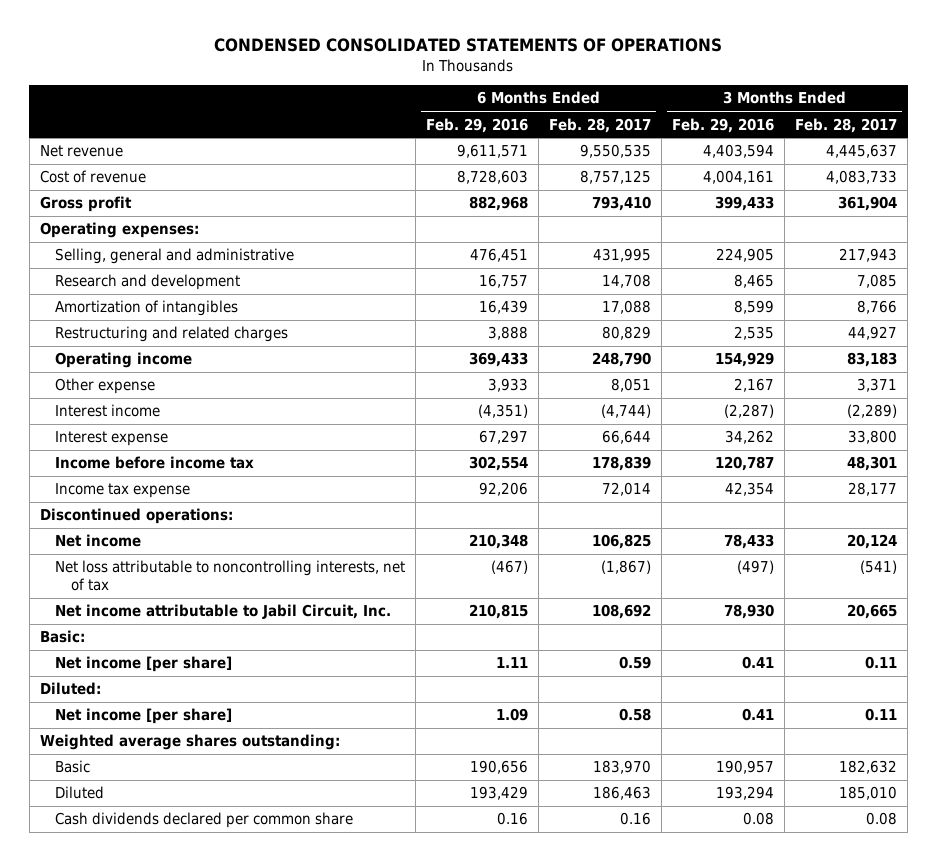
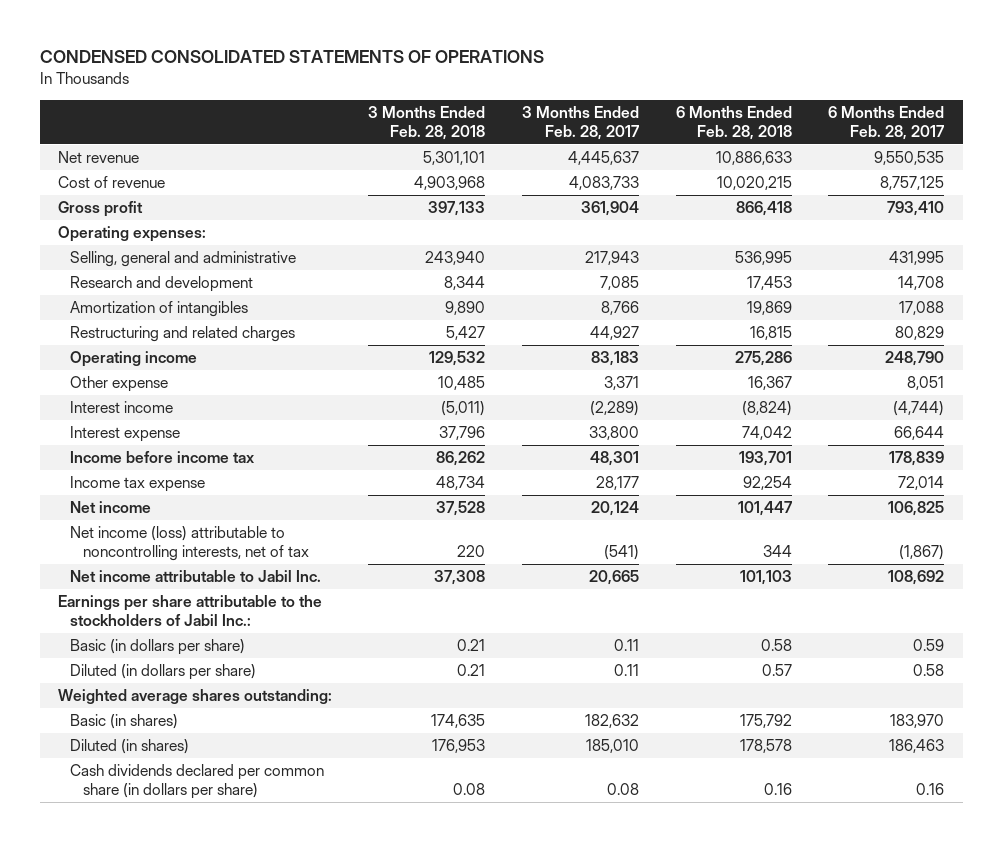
- | 6 Months Ended Feb. 29, 2016 | 6 Months Ended Feb. 28, 2017 | 3 Months Ended Feb. 29, 2016 | 3 Months Ended Feb. 28, 2017
+ | 3 Months Ended Feb. 28, 2018 | 3 Months Ended Feb. 28, 2017 | 6 Months Ended Feb. 28, 2018 | 6 Months Ended Feb. 28, 2017
- Discontinued operations:
- Net loss attributable to noncontrolling interests, net of tax | (467) | (1,867) | (497) | (541)
- Net income attributable to Jabil Circuit, Inc. | 210,815 | 108,692 | 78,930 | 20,665
- Basic:
- Net income [per share] | 1.11 | 0.59 | 0.41 | 0.11
- Diluted:
- Net income [per share] | 1.09 | 0.58 | 0.41 | 0.11
+ Net income (loss) attributable to noncontrolling interests, net of tax | 220 | (541) | 344 | (1,867)
+ Net income attributable to Jabil Inc. | 37,308 | 20,665 | 101,103 | 108,692
+ Earnings per share attributable to the stockholders of Jabil Inc.:
+ Basic (in dollars per share) | 0.21 | 0.11 | 0.58 | 0.59
+ Diluted (in dollars per share) | 0.21 | 0.11 | 0.57 | 0.58
- Basic | 190,656 | 183,970 | 190,957 | 182,632
- Diluted | 193,429 | 186,463 | 193,294 | 185,010
- Cash dividends declared per common share | 0.16 | 0.16 | 0.08 | 0.08
+ Basic (in shares) | 174,635 | 182,632 | 175,792 | 183,970
+ Diluted (in shares) | 176,953 | 185,010 | 178,578 | 186,463
+ Cash dividends declared per common share (in dollars per share) | 0.08 | 0.08 | 0.16 | 0.16

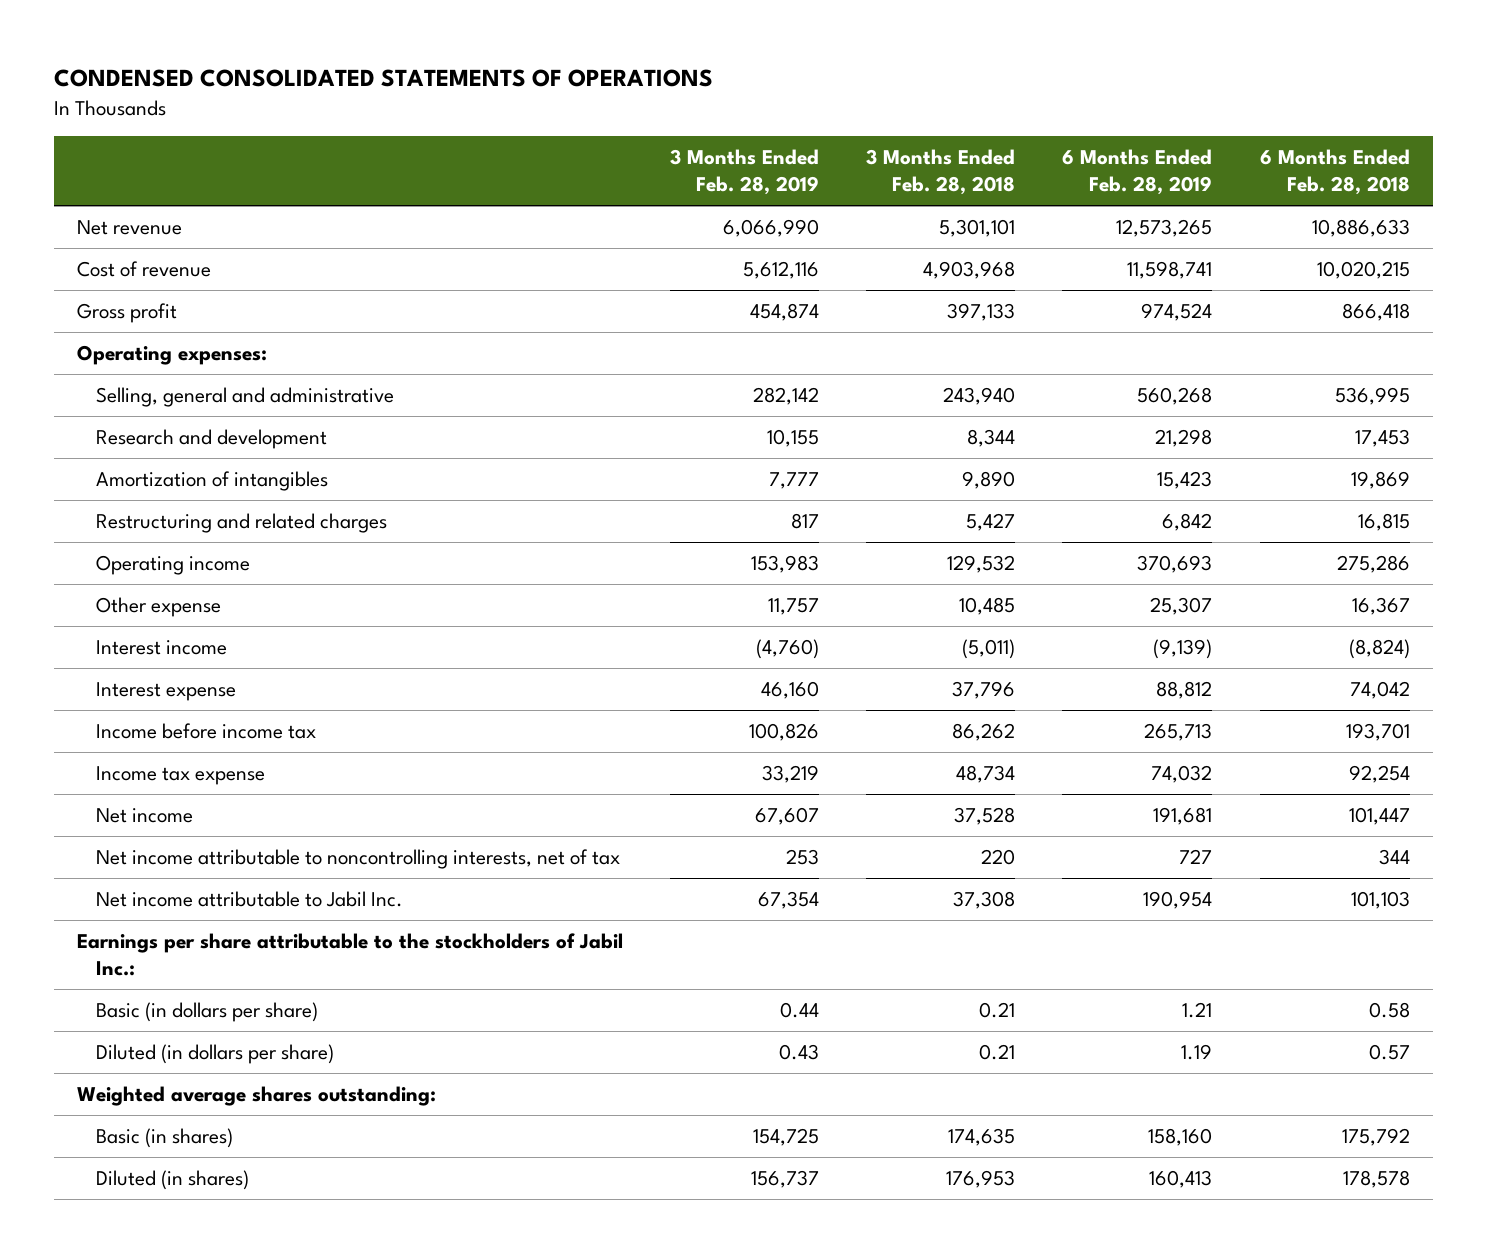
- | 3 Months Ended Feb. 28, 2018 | 3 Months Ended Feb. 28, 2017 | 6 Months Ended Feb. 28, 2018 | 6 Months Ended Feb. 28, 2017
+ | 3 Months Ended Feb. 28, 2019 | 3 Months Ended Feb. 28, 2018 | 6 Months Ended Feb. 28, 2019 | 6 Months Ended Feb. 28, 2018
- Net income (loss) attributable to noncontrolling interests, net of tax | 220 | (541) | 344 | (1,867)
+ Net income attributable to noncontrolling interests, net of tax | 253 | 220 | 727 | 344
- Cash dividends declared per common share (in dollars per share) | 0.08 | 0.08 | 0.16 | 0.16

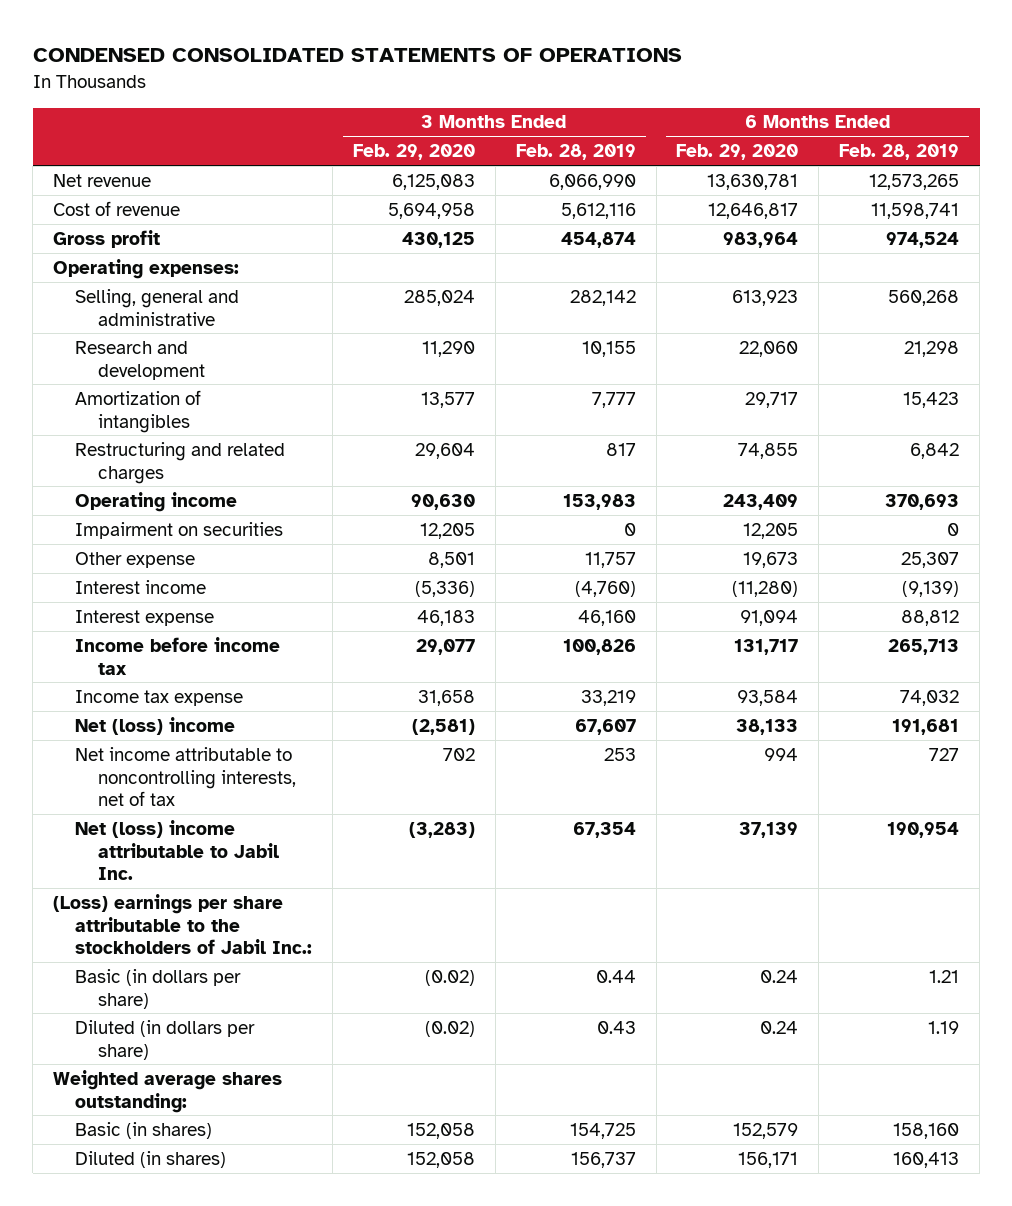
- | 3 Months Ended Feb. 28, 2019 | 3 Months Ended Feb. 28, 2018 | 6 Months Ended Feb. 28, 2019 | 6 Months Ended Feb. 28, 2018
+ | 3 Months Ended Feb. 29, 2020 | 3 Months Ended Feb. 28, 2019 | 6 Months Ended Feb. 29, 2020 | 6 Months Ended Feb. 28, 2019
+ Impairment on securities | 12,205 | 0 | 12,205 | 0
- Net income | 67,607 | 37,528 | 191,681 | 101,447
+ Net (loss) income | (2,581) | 67,607 | 38,133 | 191,681
- Net income attributable to Jabil Inc. | 67,354 | 37,308 | 190,954 | 101,103
- Earnings per share attributable to the stockholders of Jabil Inc.:
+ Net (loss) income attributable to Jabil Inc. | (3,283) | 67,354 | 37,139 | 190,954
+ (Loss) earnings per share attributable to the stockholders of Jabil Inc.:

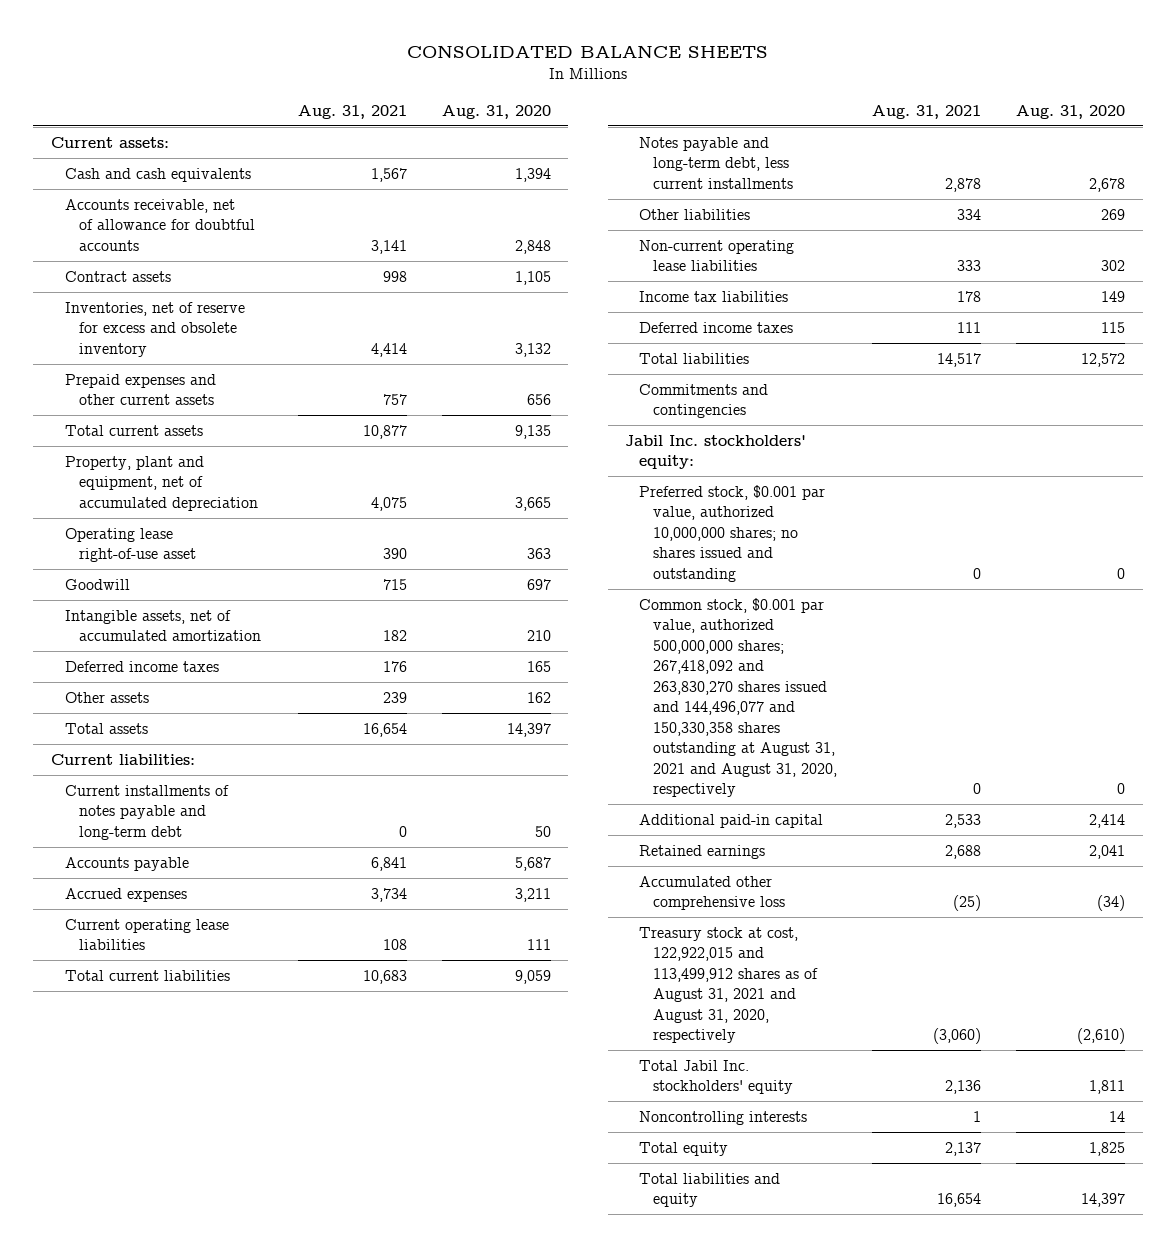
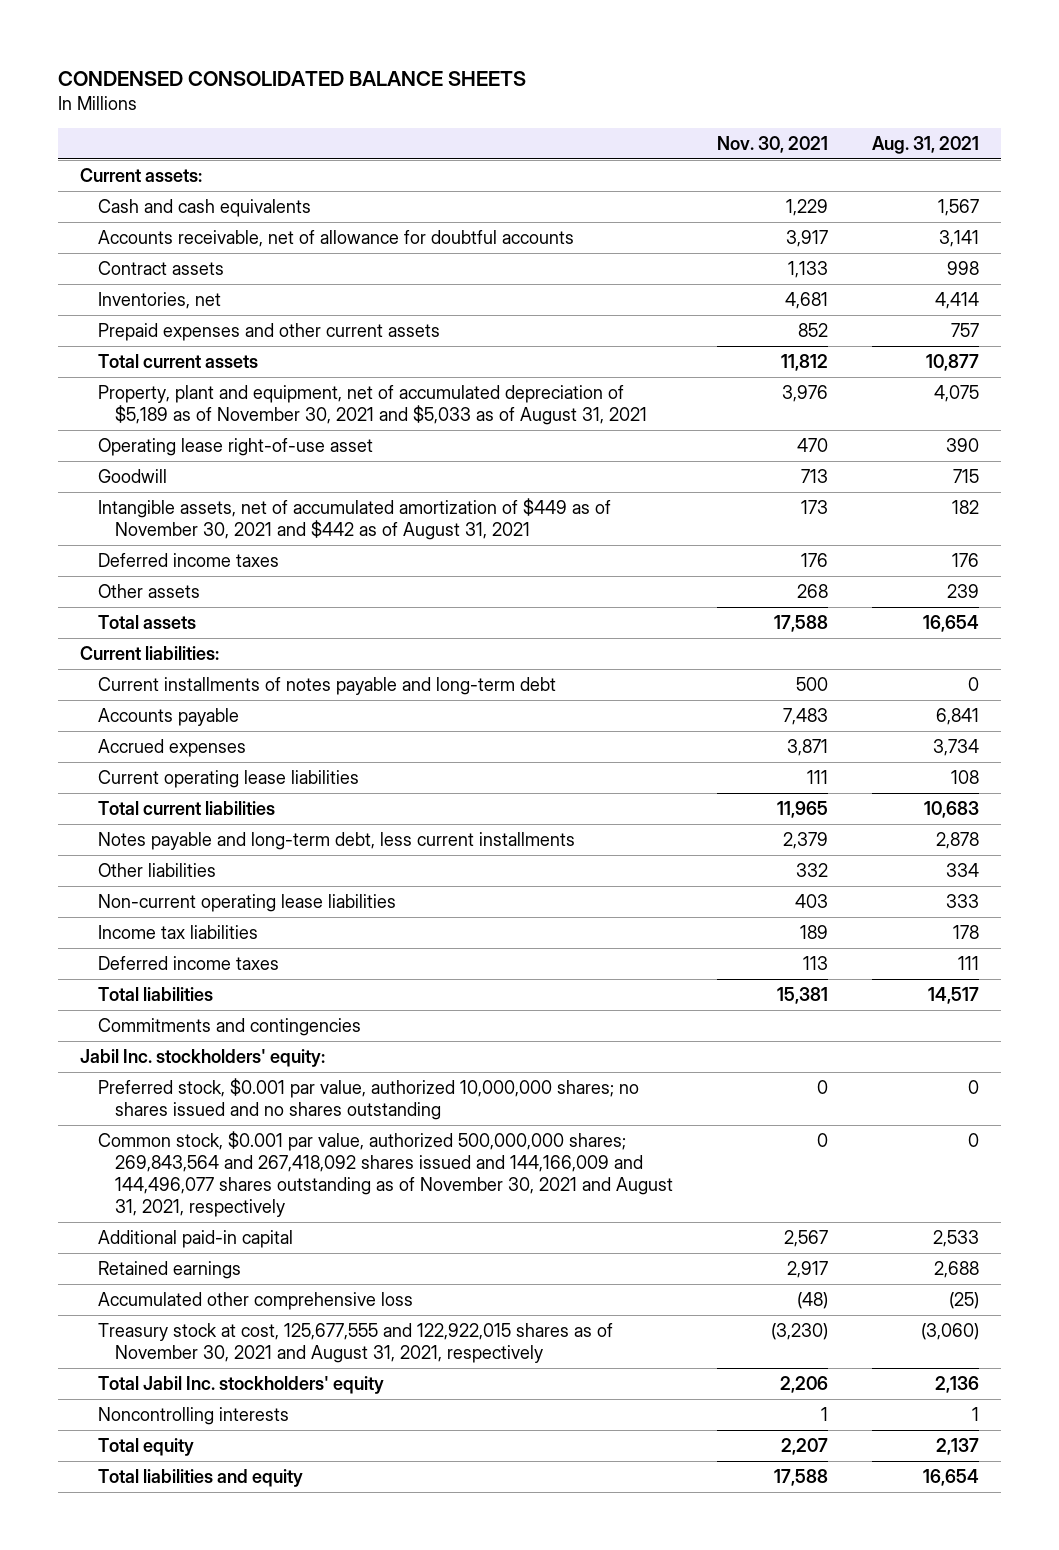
- CONSOLIDATED BALANCE SHEETS
+ CONDENSED CONSOLIDATED BALANCE SHEETS
- | Aug. 31, 2021 | Aug. 31, 2020
+ | Nov. 30, 2021 | Aug. 31, 2021
- Inventories, net of reserve for excess and obsolete inventory | 4,414 | 3,132
+ Inventories, net | 4,681 | 4,414
- Property, plant and equipment, net of accumulated depreciation | 4,075 | 3,665
+ Property, plant and equipment, net of accumulated depreciation of $5,189 as of November 30, 2021 and $5,033 as of August 31, 2021 | 3,976 | 4,075
- Intangible assets, net of accumulated amortization | 182 | 210
+ Intangible assets, net of accumulated amortization of $449 as of November 30, 2021 and $442 as of August 31, 2021 | 173 | 182
- Preferred stock, $0.001 par value, authorized 10,000,000 shares; no shares issued and outstanding | 0 | 0
- Common stock, $0.001 par value, authorized 500,000,000 shares; 267,418,092 and 263,830,270 shares issued and 144,496,077 and 150,330,358 shares outstanding at August 31, 2021 and August 31, 2020, respectively | 0 | 0
+ Preferred stock, $0.001 par value, authorized 10,000,000 shares; no shares issued and no shares outstanding | 0 | 0
+ Common stock, $0.001 par value, authorized 500,000,000 shares; 269,843,564 and 267,418,092 shares issued and 144,166,009 and 144,496,077 shares outstanding as of November 30, 2021 and August 31, 2021, respectively | 0 | 0
- Treasury stock at cost, 122,922,015 and 113,499,912 shares as of August 31, 2021 and August 31, 2020, respectively | (3,060) | (2,610)
+ Treasury stock at cost, 125,677,555 and 122,922,015 shares as of November 30, 2021 and August 31, 2021, respectively | (3,230) | (3,060)

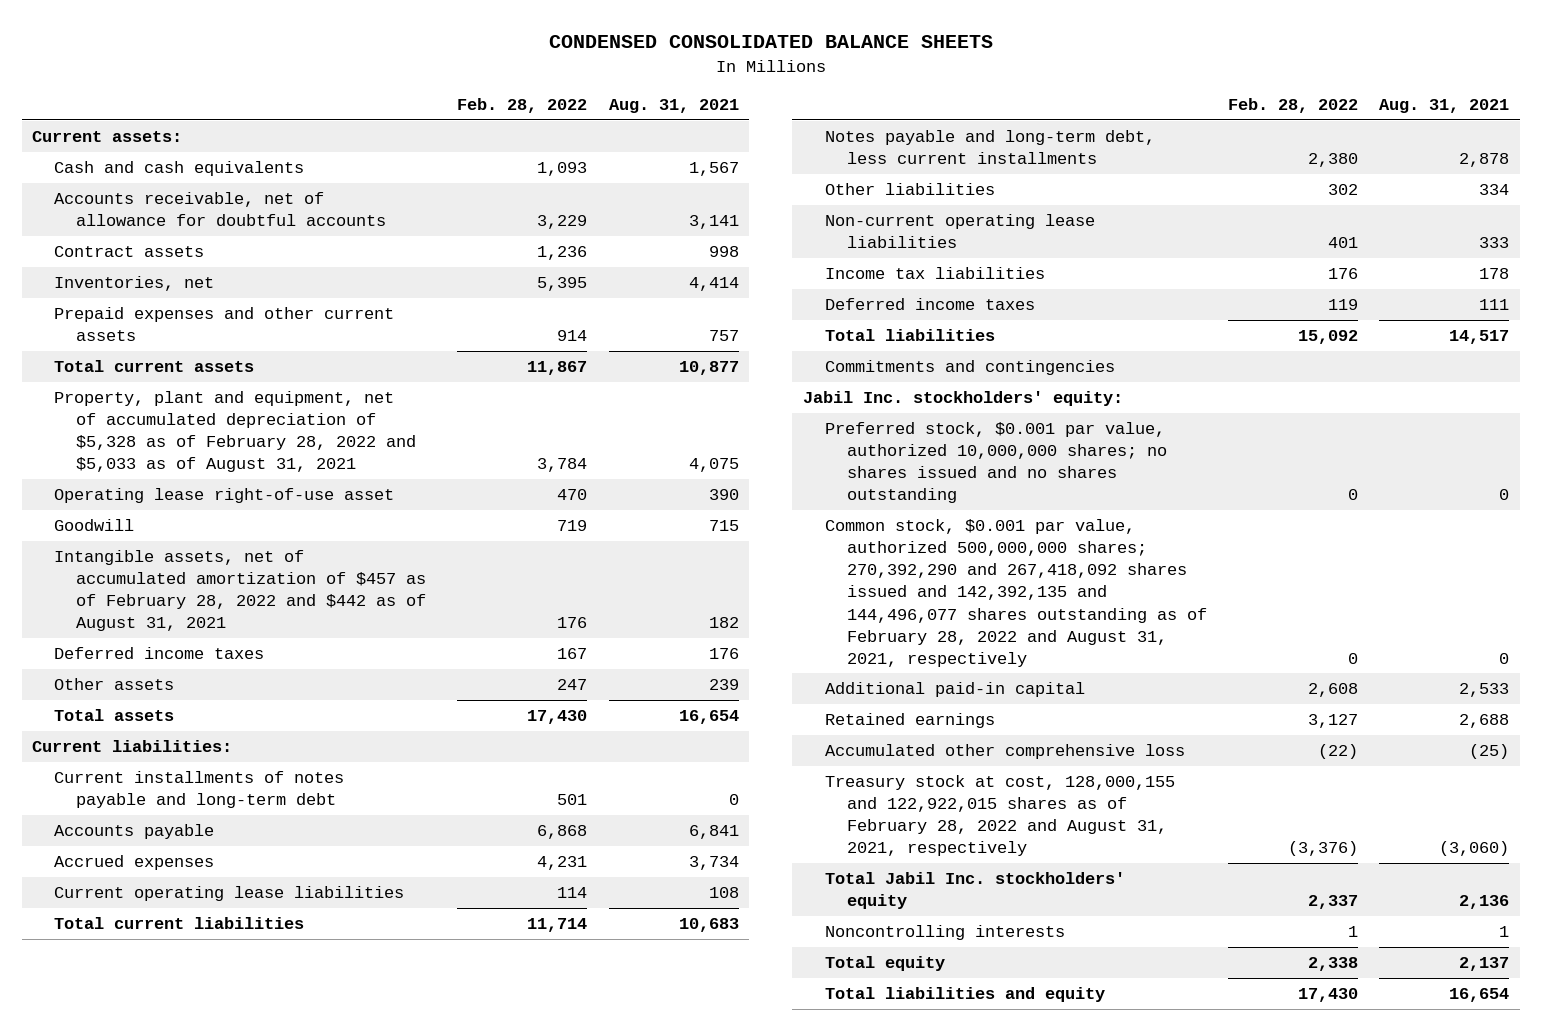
- | Nov. 30, 2021 | Aug. 31, 2021
+ | Feb. 28, 2022 | Aug. 31, 2021
- Property, plant and equipment, net of accumulated depreciation of $5,189 as of November 30, 2021 and $5,033 as of August 31, 2021 | 3,976 | 4,075
+ Property, plant and equipment, net of accumulated depreciation of $5,328 as of February 28, 2022 and $5,033 as of August 31, 2021 | 3,784 | 4,075
- Intangible assets, net of accumulated amortization of $449 as of November 30, 2021 and $442 as of August 31, 2021 | 173 | 182
+ Intangible assets, net of accumulated amortization of $457 as of February 28, 2022 and $442 as of August 31, 2021 | 176 | 182
- Common stock, $0.001 par value, authorized 500,000,000 shares; 269,843,564 and 267,418,092 shares issued and 144,166,009 and 144,496,077 shares outstanding as of November 30, 2021 and August 31, 2021, respectively | 0 | 0
+ Common stock, $0.001 par value, authorized 500,000,000 shares; 270,392,290 and 267,418,092 shares issued and 142,392,135 and 144,496,077 shares outstanding as of February 28, 2022 and August 31, 2021, respectively | 0 | 0
- Treasury stock at cost, 125,677,555 and 122,922,015 shares as of November 30, 2021 and August 31, 2021, respectively | (3,230) | (3,060)
+ Treasury stock at cost, 128,000,155 and 122,922,015 shares as of February 28, 2022 and August 31, 2021, respectively | (3,376) | (3,060)

